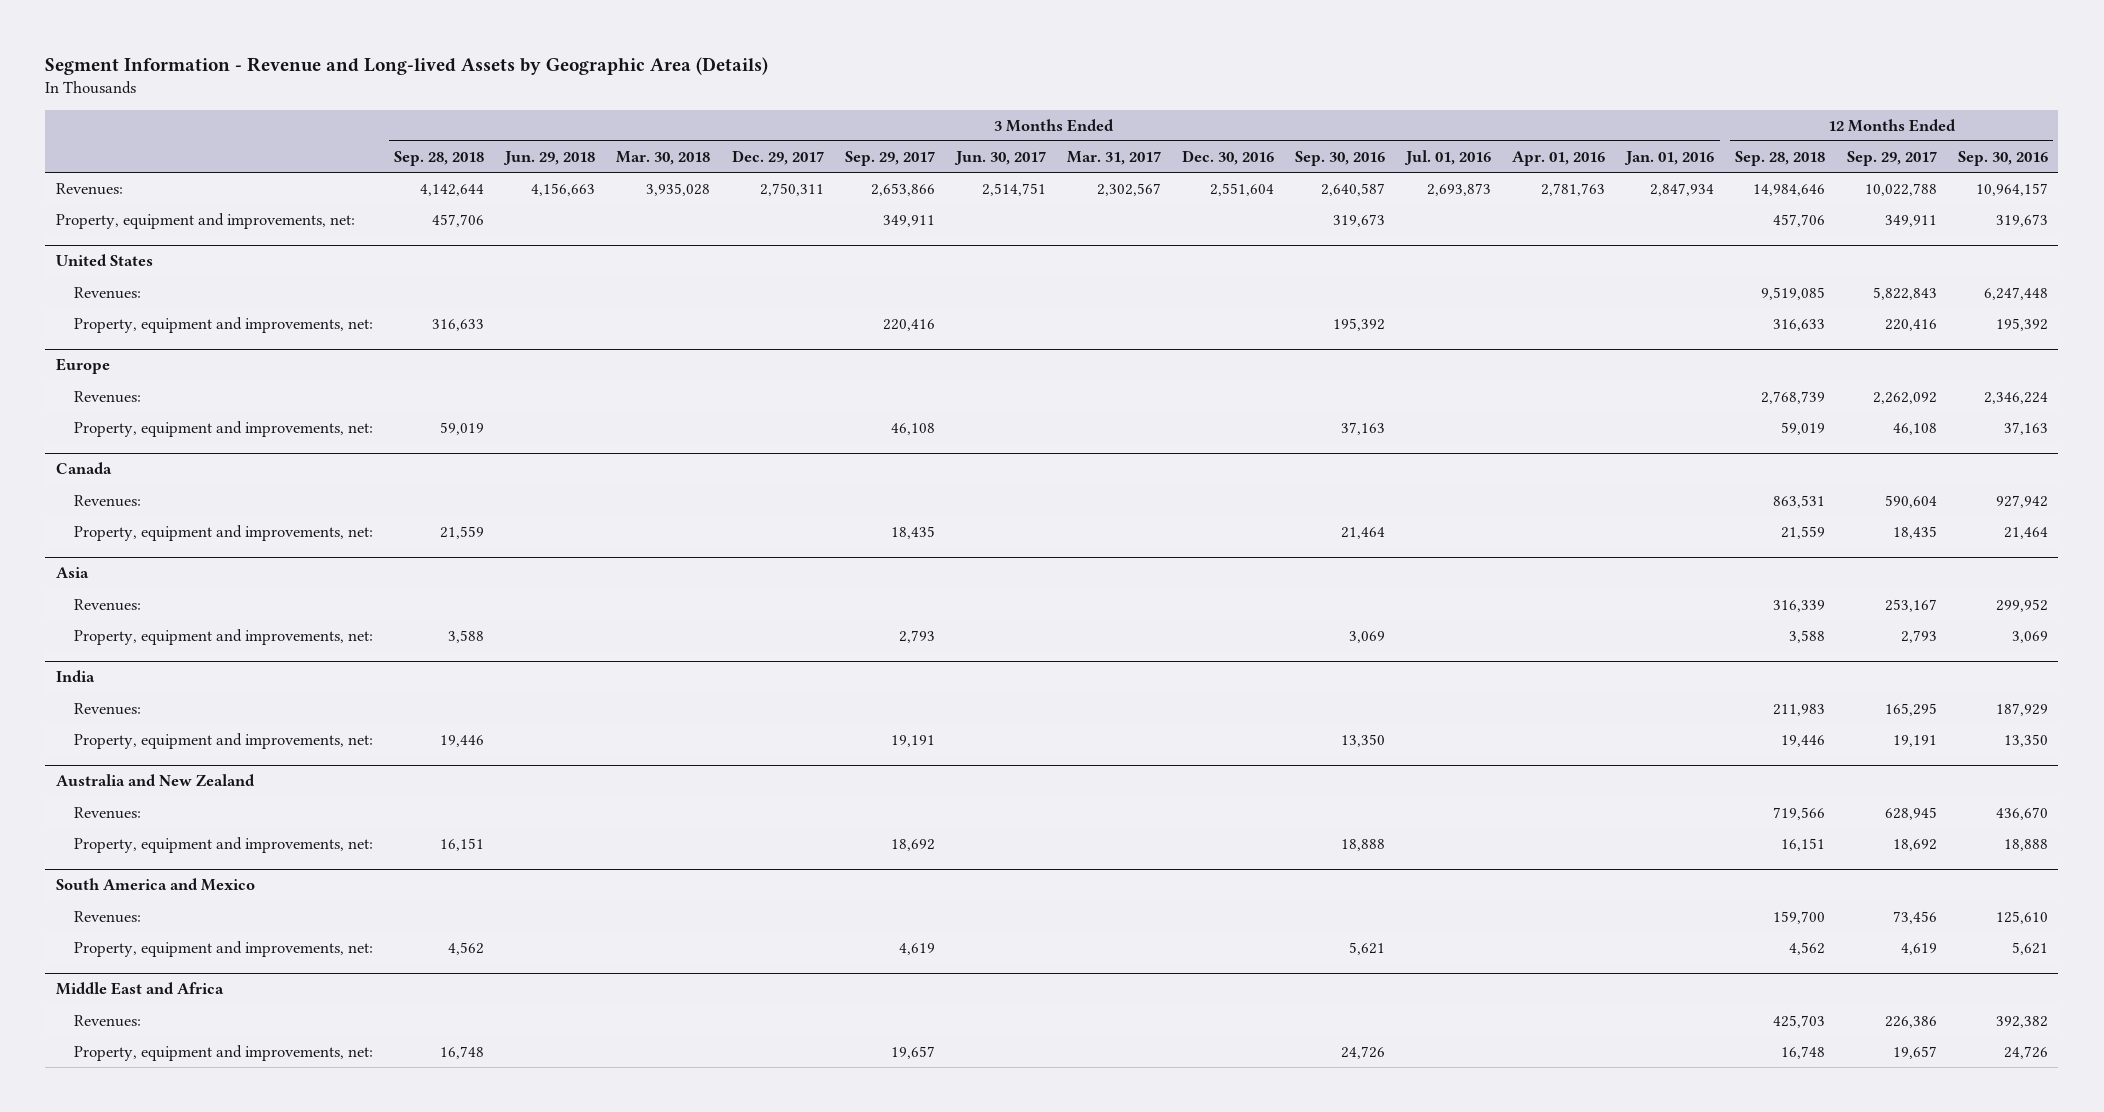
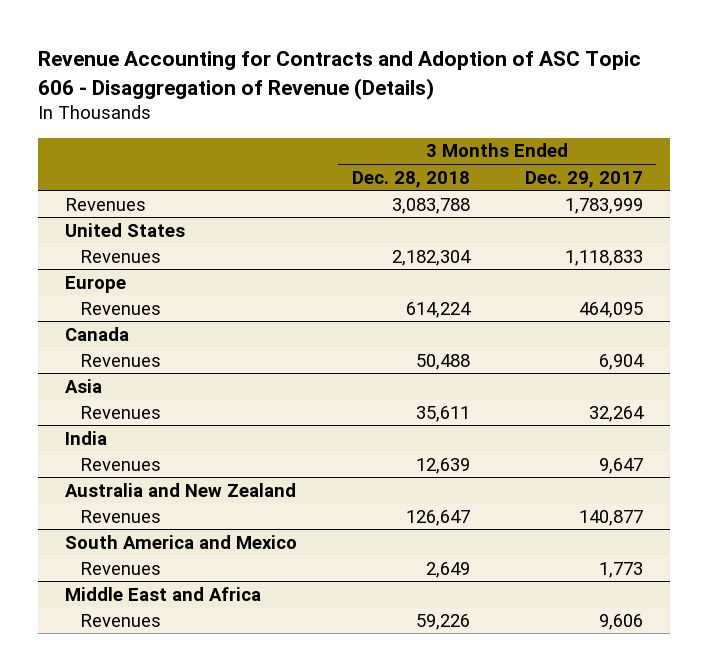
- Segment Information - Revenue and Long-lived Assets by Geographic Area (Details)
+ Revenue Accounting for Contracts and Adoption of ASC Topic 606 - Disaggregation of Revenue (Details)
- | 3 Months Ended Sep. 28, 2018 | 3 Months Ended Jun. 29, 2018 | 3 Months Ended Mar. 30, 2018 | 3 Months Ended Dec. 29, 2017 | 3 Months Ended Sep. 29, 2017 | 3 Months Ended Jun. 30, 2017 | 3 Months Ended Mar. 31, 2017 | 3 Months Ended Dec. 30, 2016 | 3 Months Ended Sep. 30, 2016 | 3 Months Ended Jul. 01, 2016 | 3 Months Ended Apr. 01, 2016 | 3 Months Ended Jan. 01, 2016 | 12 Months Ended Sep. 28, 2018 | 12 Months Ended Sep. 29, 2017 | 12 Months Ended Sep. 30, 2016
+ | 3 Months Ended Dec. 28, 2018 | 3 Months Ended Dec. 29, 2017
- Revenues: | 4,142,644 | 4,156,663 | 3,935,028 | 2,750,311 | 2,653,866 | 2,514,751 | 2,302,567 | 2,551,604 | 2,640,587 | 2,693,873 | 2,781,763 | 2,847,934 | 14,984,646 | 10,022,788 | 10,964,157
- Property, equipment and improvements, net: | 457,706 | | | | 349,911 | | | | 319,673 | | | | 457,706 | 349,911 | 319,673
+ Revenues | 3,083,788 | 1,783,999
@ United States
- Revenues: | | | | | | | | | | | | | 9,519,085 | 5,822,843 | 6,247,448
- Property, equipment and improvements, net: | 316,633 | | | | 220,416 | | | | 195,392 | | | | 316,633 | 220,416 | 195,392
+ Revenues | 2,182,304 | 1,118,833
@ Europe
- Revenues: | | | | | | | | | | | | | 2,768,739 | 2,262,092 | 2,346,224
- Property, equipment and improvements, net: | 59,019 | | | | 46,108 | | | | 37,163 | | | | 59,019 | 46,108 | 37,163
+ Revenues | 614,224 | 464,095
@ Canada
- Revenues: | | | | | | | | | | | | | 863,531 | 590,604 | 927,942
- Property, equipment and improvements, net: | 21,559 | | | | 18,435 | | | | 21,464 | | | | 21,559 | 18,435 | 21,464
+ Revenues | 50,488 | 6,904
@ Asia
- Revenues: | | | | | | | | | | | | | 316,339 | 253,167 | 299,952
- Property, equipment and improvements, net: | 3,588 | | | | 2,793 | | | | 3,069 | | | | 3,588 | 2,793 | 3,069
+ Revenues | 35,611 | 32,264
@ India
- Revenues: | | | | | | | | | | | | | 211,983 | 165,295 | 187,929
- Property, equipment and improvements, net: | 19,446 | | | | 19,191 | | | | 13,350 | | | | 19,446 | 19,191 | 13,350
+ Revenues | 12,639 | 9,647
@ Australia and New Zealand
- Revenues: | | | | | | | | | | | | | 719,566 | 628,945 | 436,670
- Property, equipment and improvements, net: | 16,151 | | | | 18,692 | | | | 18,888 | | | | 16,151 | 18,692 | 18,888
+ Revenues | 126,647 | 140,877
@ South America and Mexico
- Revenues: | | | | | | | | | | | | | 159,700 | 73,456 | 125,610
- Property, equipment and improvements, net: | 4,562 | | | | 4,619 | | | | 5,621 | | | | 4,562 | 4,619 | 5,621
+ Revenues | 2,649 | 1,773
@ Middle East and Africa
- Revenues: | | | | | | | | | | | | | 425,703 | 226,386 | 392,382
- Property, equipment and improvements, net: | 16,748 | | | | 19,657 | | | | 24,726 | | | | 16,748 | 19,657 | 24,726
+ Revenues | 59,226 | 9,606

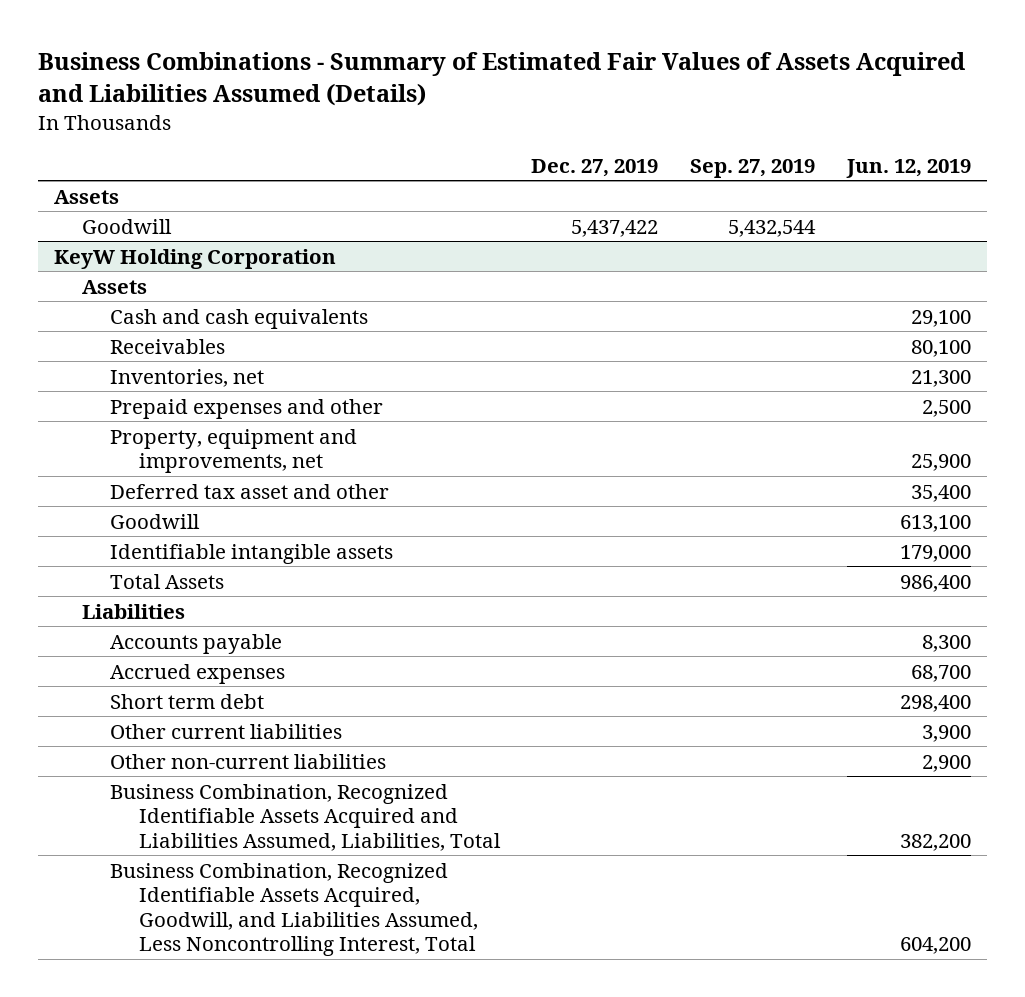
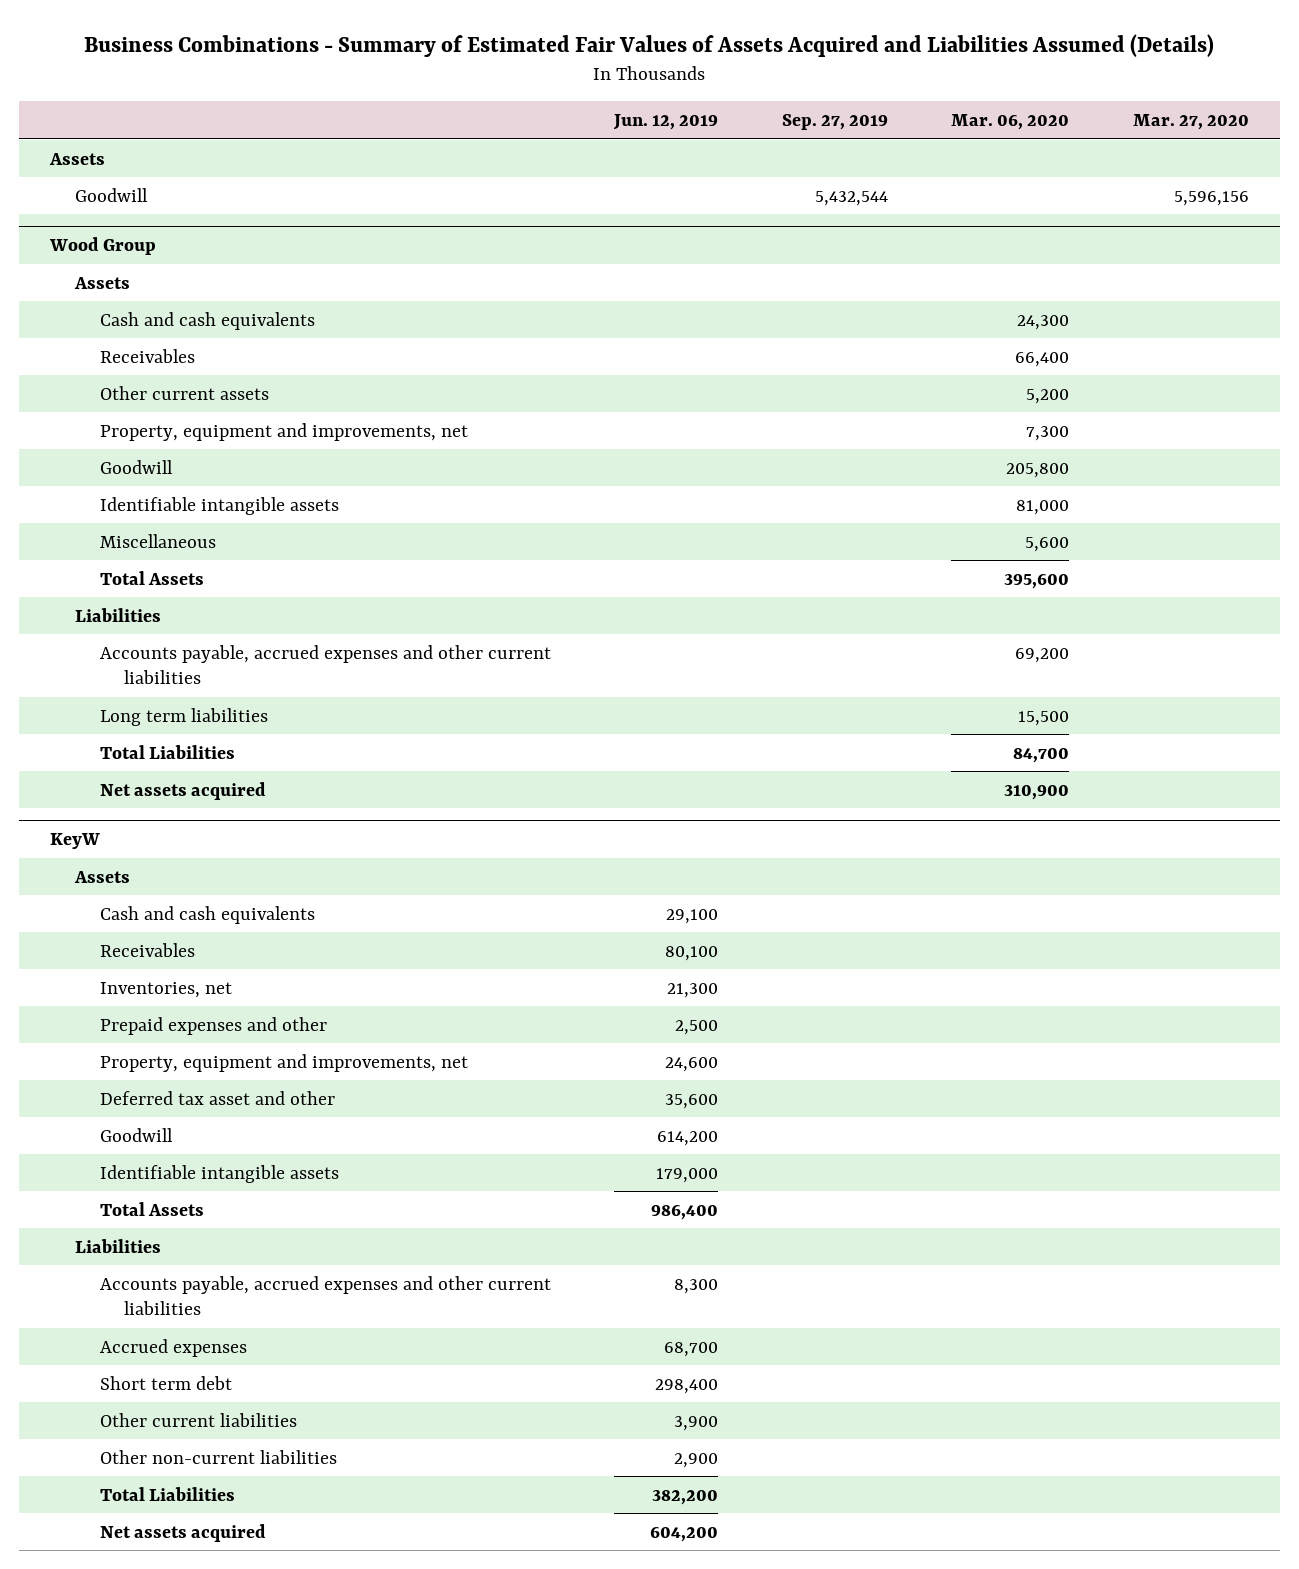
- | Dec. 27, 2019 | Sep. 27, 2019 | Jun. 12, 2019
+ | Jun. 12, 2019 | Sep. 27, 2019 | Mar. 06, 2020 | Mar. 27, 2020
- KeyW Holding Corporation
+ Wood Group
+ Assets
+ Cash and cash equivalents | | | 24,300 |
+ Receivables | | | 66,400 |
+ Other current assets | | | 5,200 |
+ Property, equipment and improvements, net | | | 7,300 |
+ Goodwill | | | 205,800 |
+ Identifiable intangible assets | | | 81,000 |
+ Miscellaneous | | | 5,600 |
+ Total Assets | | | 395,600 |
+ Liabilities
+ Accounts payable, accrued expenses and other current liabilities | | | 69,200 |
+ Long term liabilities | | | 15,500 |
+ Total Liabilities | | | 84,700 |
+ Net assets acquired | | | 310,900 |
+ KeyW
- Property, equipment and improvements, net | | | 25,900
- Deferred tax asset and other | | | 35,400
- Goodwill | | | 613,100
+ Property, equipment and improvements, net | 24,600 | | |
+ Deferred tax asset and other | 35,600 | | |
+ Goodwill | 614,200 | | |
- Accounts payable | | | 8,300
+ Accounts payable, accrued expenses and other current liabilities | 8,300 | | |
- Business Combination, Recognized Identifiable Assets Acquired and Liabilities Assumed, Liabilities, Total | | | 382,200
- Business Combination, Recognized Identifiable Assets Acquired, Goodwill, and Liabilities Assumed, Less Noncontrolling Interest, Total | | | 604,200
+ Total Liabilities | 382,200 | | |
+ Net assets acquired | 604,200 | | |

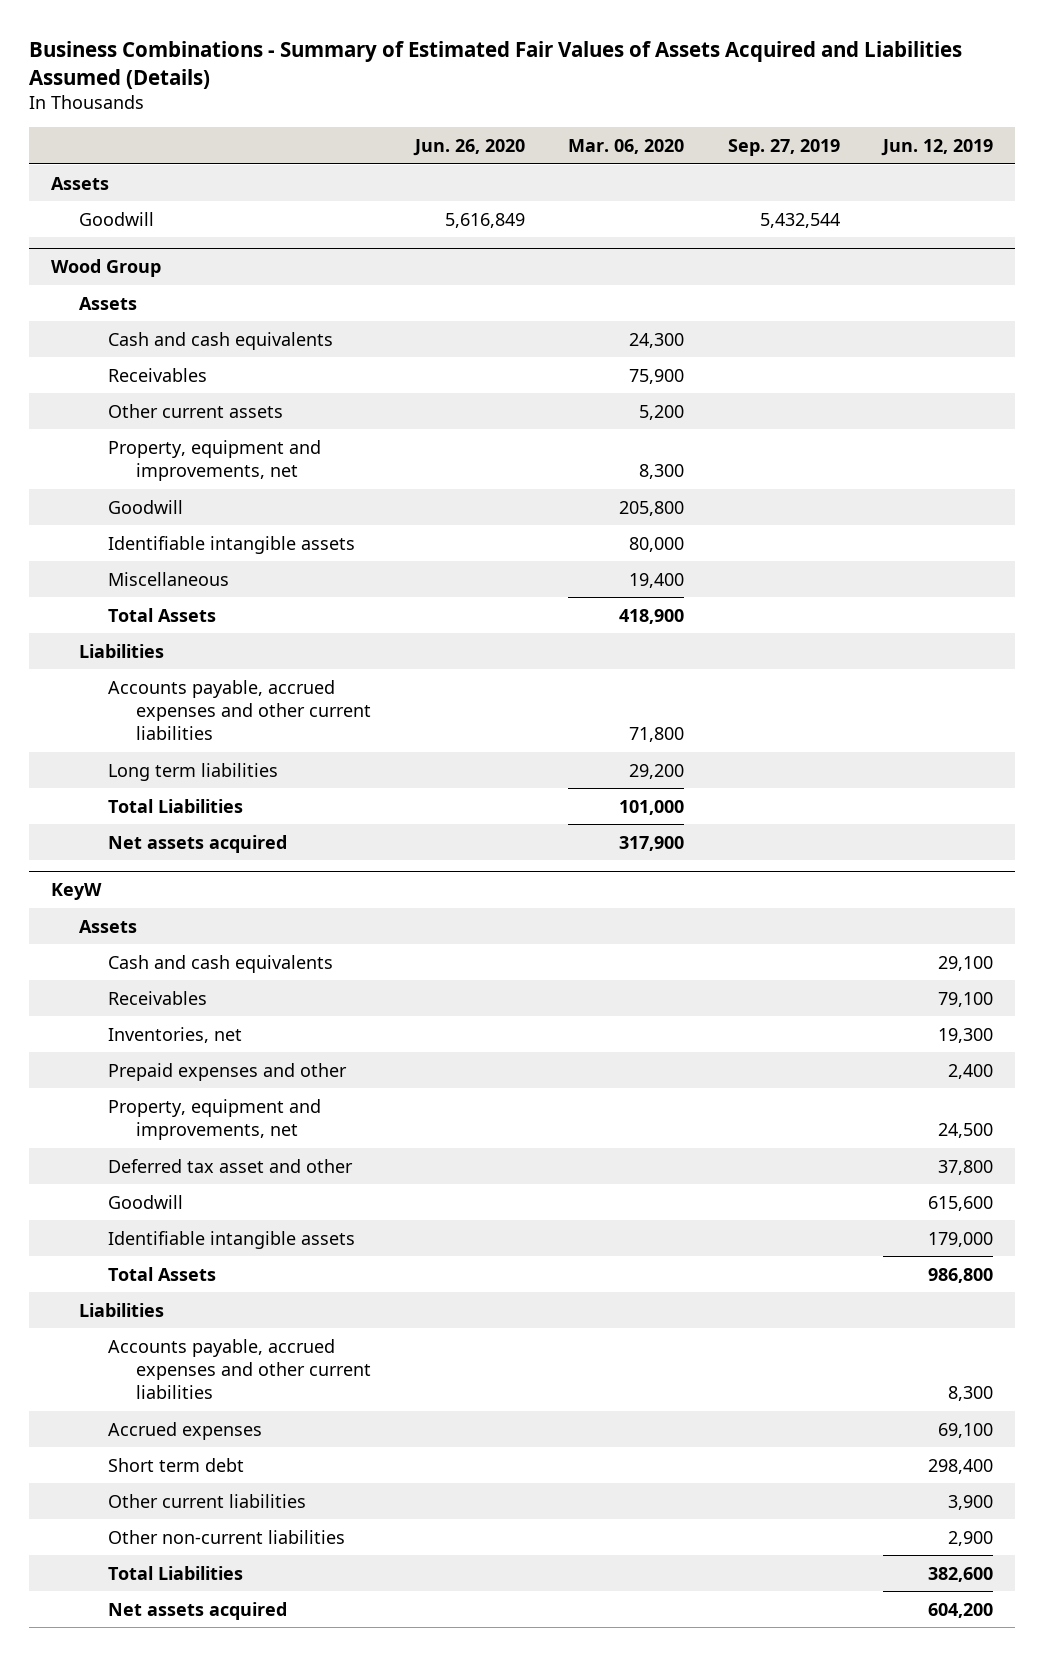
- | Jun. 12, 2019 | Sep. 27, 2019 | Mar. 06, 2020 | Mar. 27, 2020
+ | Jun. 26, 2020 | Mar. 06, 2020 | Sep. 27, 2019 | Jun. 12, 2019
@ Wood Group
- Receivables | | | 66,400 |
+ Receivables | | 75,900 | |
- Property, equipment and improvements, net | | | 7,300 |
+ Property, equipment and improvements, net | | 8,300 | |
- Identifiable intangible assets | | | 81,000 |
- Miscellaneous | | | 5,600 |
- Total Assets | | | 395,600 |
+ Identifiable intangible assets | | 80,000 | |
+ Miscellaneous | | 19,400 | |
+ Total Assets | | 418,900 | |
- Accounts payable, accrued expenses and other current liabilities | | | 69,200 |
- Long term liabilities | | | 15,500 |
- Total Liabilities | | | 84,700 |
- Net assets acquired | | | 310,900 |
+ Accounts payable, accrued expenses and other current liabilities | | 71,800 | |
+ Long term liabilities | | 29,200 | |
+ Total Liabilities | | 101,000 | |
+ Net assets acquired | | 317,900 | |
@ KeyW
- Receivables | 80,100 | | |
- Inventories, net | 21,300 | | |
- Prepaid expenses and other | 2,500 | | |
- Property, equipment and improvements, net | 24,600 | | |
- Deferred tax asset and other | 35,600 | | |
- Goodwill | 614,200 | | |
+ Receivables | | | | 79,100
+ Inventories, net | | | | 19,300
+ Prepaid expenses and other | | | | 2,400
+ Property, equipment and improvements, net | | | | 24,500
+ Deferred tax asset and other | | | | 37,800
+ Goodwill | | | | 615,600
- Total Assets | 986,400 | | |
+ Total Assets | | | | 986,800
- Accrued expenses | 68,700 | | |
+ Accrued expenses | | | | 69,100
- Total Liabilities | 382,200 | | |
+ Total Liabilities | | | | 382,600

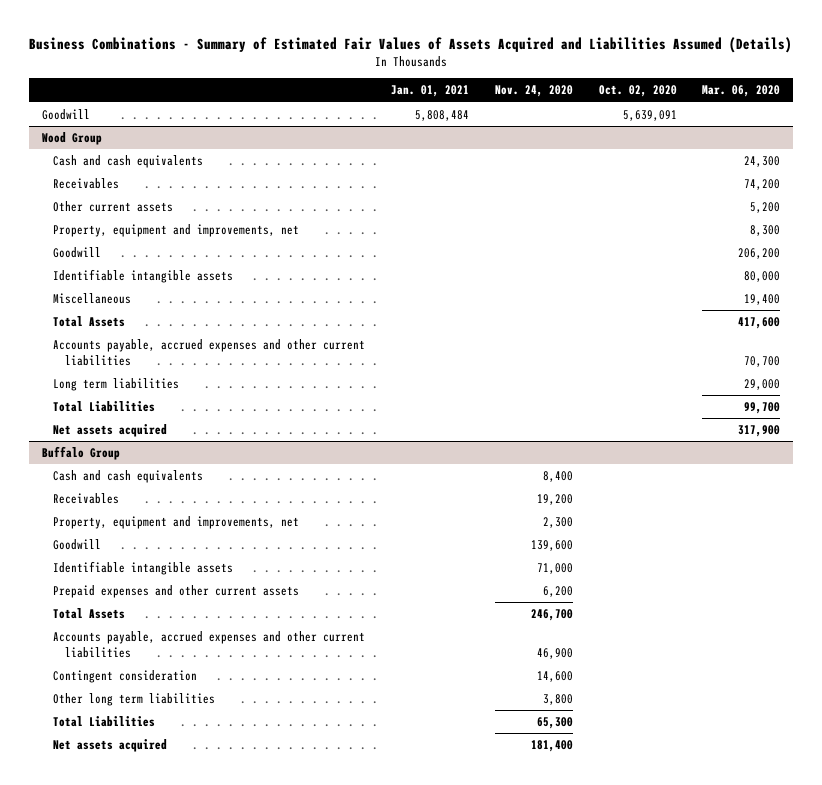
- | Jun. 26, 2020 | Mar. 06, 2020 | Sep. 27, 2019 | Jun. 12, 2019
+ | Jan. 01, 2021 | Nov. 24, 2020 | Oct. 02, 2020 | Mar. 06, 2020
- Assets
@ Wood Group
- Assets
- Receivables | | 75,900 | |
+ Receivables | | | | 74,200
- Goodwill | | 205,800 | |
+ Goodwill | | | | 206,200
- Total Assets | | 418,900 | |
- Liabilities
- Accounts payable, accrued expenses and other current liabilities | | 71,800 | |
- Long term liabilities | | 29,200 | |
- Total Liabilities | | 101,000 | |
+ Total Assets | | | | 417,600
+ Accounts payable, accrued expenses and other current liabilities | | | | 70,700
+ Long term liabilities | | | | 29,000
+ Total Liabilities | | | | 99,700
- KeyW
- Assets
- Cash and cash equivalents | | | | 29,100
- Receivables | | | | 79,100
- Inventories, net | | | | 19,300
- Prepaid expenses and other | | | | 2,400
- Property, equipment and improvements, net | | | | 24,500
- Deferred tax asset and other | | | | 37,800
- Goodwill | | | | 615,600
- Identifiable intangible assets | | | | 179,000
- Total Assets | | | | 986,800
- Liabilities
- Accounts payable, accrued expenses and other current liabilities | | | | 8,300
- Accrued expenses | | | | 69,100
- Short term debt | | | | 298,400
- Other current liabilities | | | | 3,900
- Other non-current liabilities | | | | 2,900
- Total Liabilities | | | | 382,600
- Net assets acquired | | | | 604,200
+ Buffalo Group
+ Cash and cash equivalents | | 8,400 | |
+ Receivables | | 19,200 | |
+ Property, equipment and improvements, net | | 2,300 | |
+ Goodwill | | 139,600 | |
+ Identifiable intangible assets | | 71,000 | |
+ Prepaid expenses and other current assets | | 6,200 | |
+ Total Assets | | 246,700 | |
+ Accounts payable, accrued expenses and other current liabilities | | 46,900 | |
+ Contingent consideration | | 14,600 | |
+ Other long term liabilities | | 3,800 | |
+ Total Liabilities | | 65,300 | |
+ Net assets acquired | | 181,400 | |

